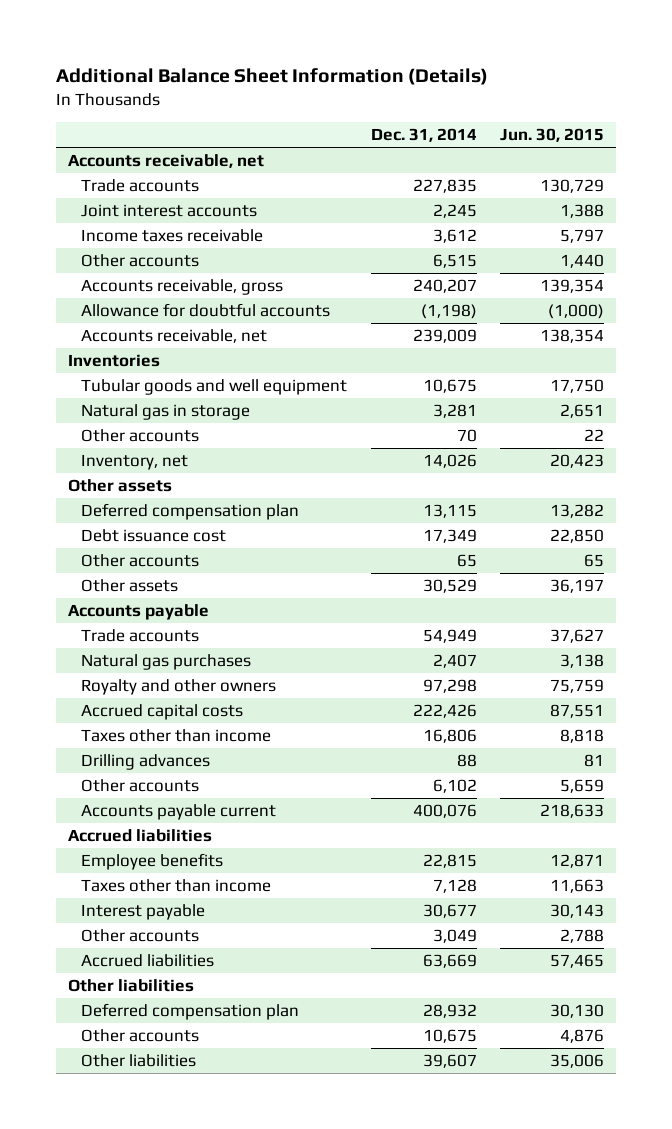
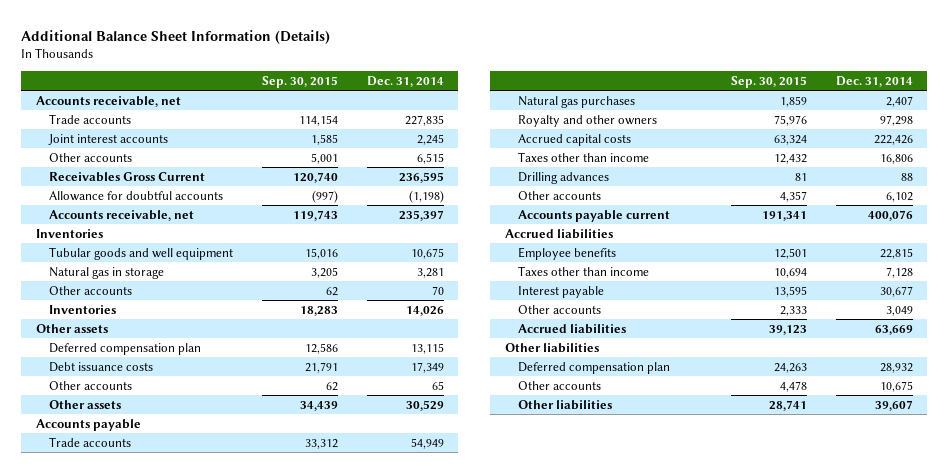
- | Dec. 31, 2014 | Jun. 30, 2015
+ | Sep. 30, 2015 | Dec. 31, 2014
- Income taxes receivable | 3,612 | 5,797
- Accounts receivable, gross | 240,207 | 139,354
+ Receivables Gross Current | 120,740 | 236,595
- Accounts receivable, net | 239,009 | 138,354
+ Accounts receivable, net | 119,743 | 235,397
- Inventory, net | 14,026 | 20,423
+ Inventories | 18,283 | 14,026
- Debt issuance cost | 17,349 | 22,850
+ Debt issuance costs | 21,791 | 17,349

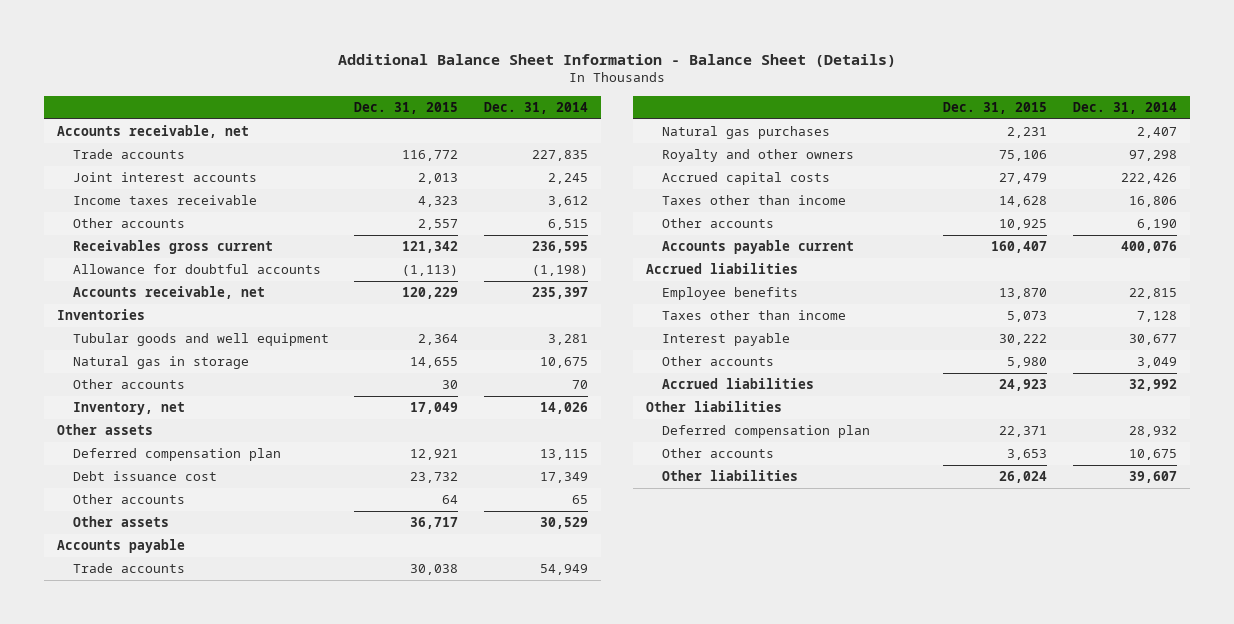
- Additional Balance Sheet Information (Details)
+ Additional Balance Sheet Information - Balance Sheet (Details)
- | Sep. 30, 2015 | Dec. 31, 2014
+ | Dec. 31, 2015 | Dec. 31, 2014
+ Income taxes receivable | 4,323 | 3,612
- Receivables Gross Current | 120,740 | 236,595
+ Receivables gross current | 121,342 | 236,595
- Tubular goods and well equipment | 15,016 | 10,675
- Natural gas in storage | 3,205 | 3,281
+ Tubular goods and well equipment | 2,364 | 3,281
+ Natural gas in storage | 14,655 | 10,675
- Inventories | 18,283 | 14,026
+ Inventory, net | 17,049 | 14,026
- Debt issuance costs | 21,791 | 17,349
+ Debt issuance cost | 23,732 | 17,349
- Drilling advances | 81 | 88
- Other accounts | 4,357 | 6,102
+ Other accounts | 10,925 | 6,190
- Accrued liabilities | 39,123 | 63,669
+ Accrued liabilities | 24,923 | 32,992

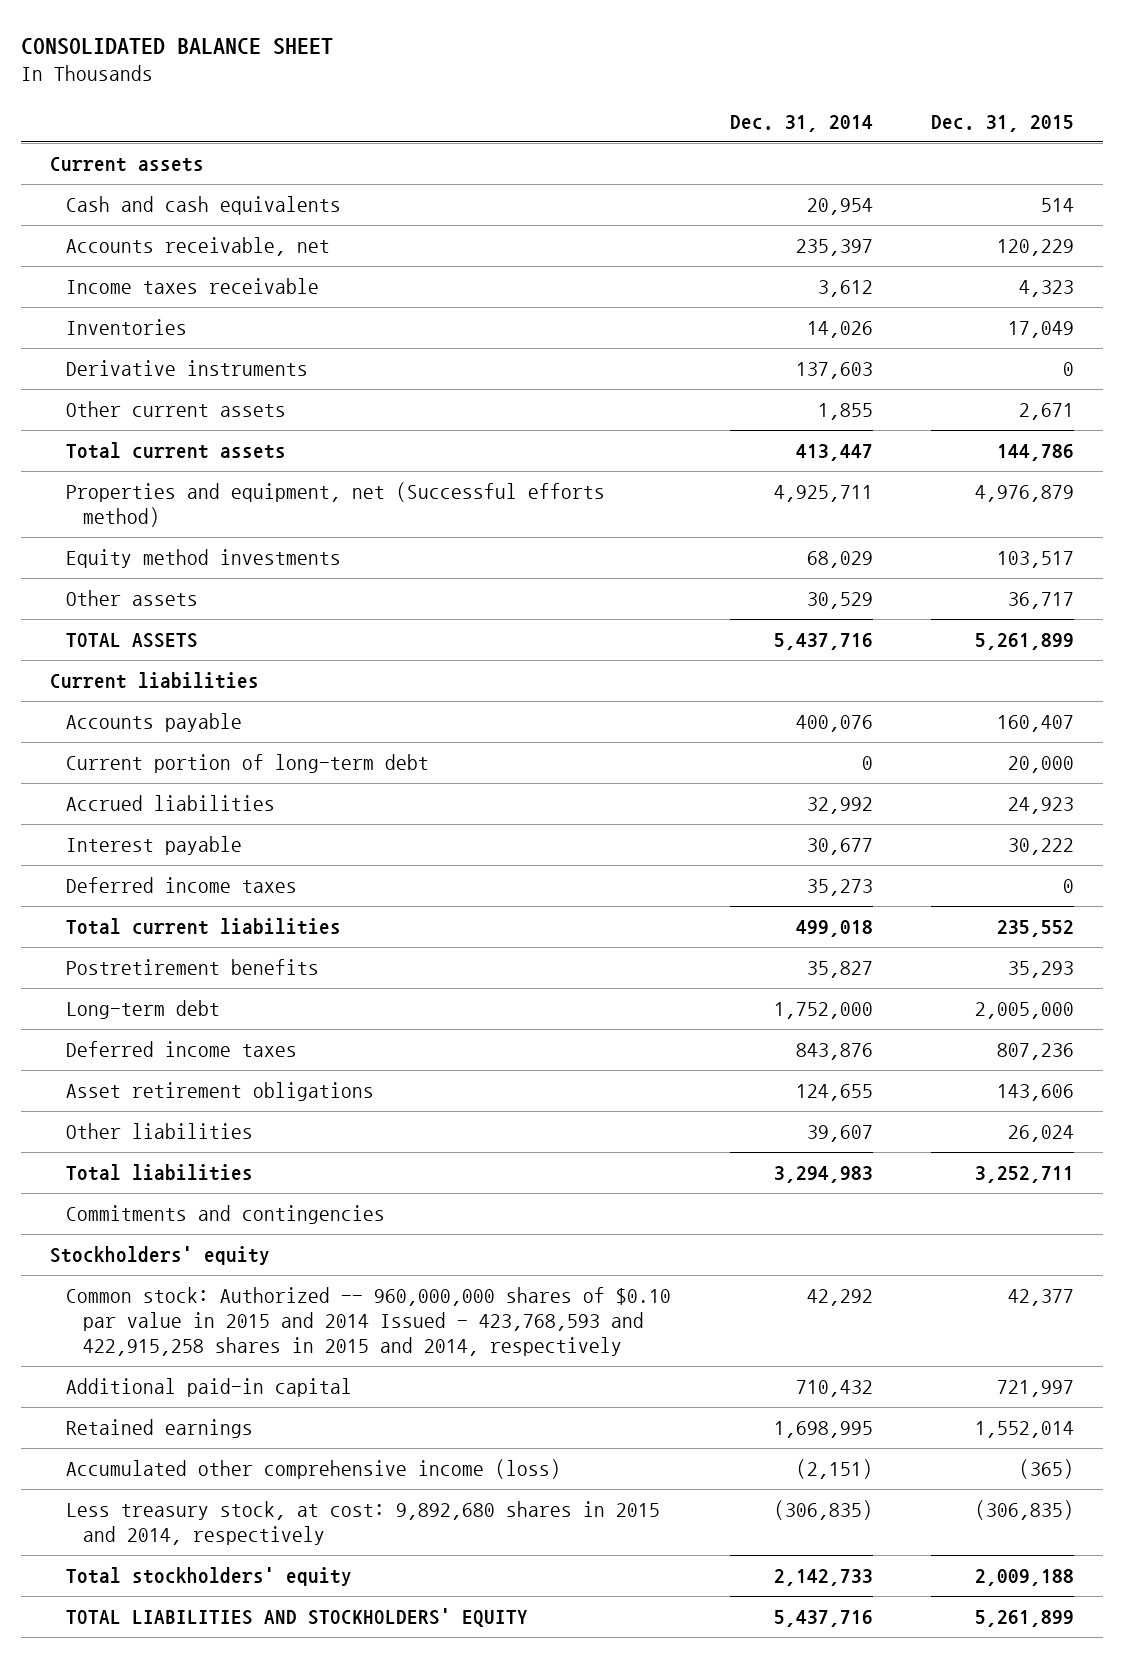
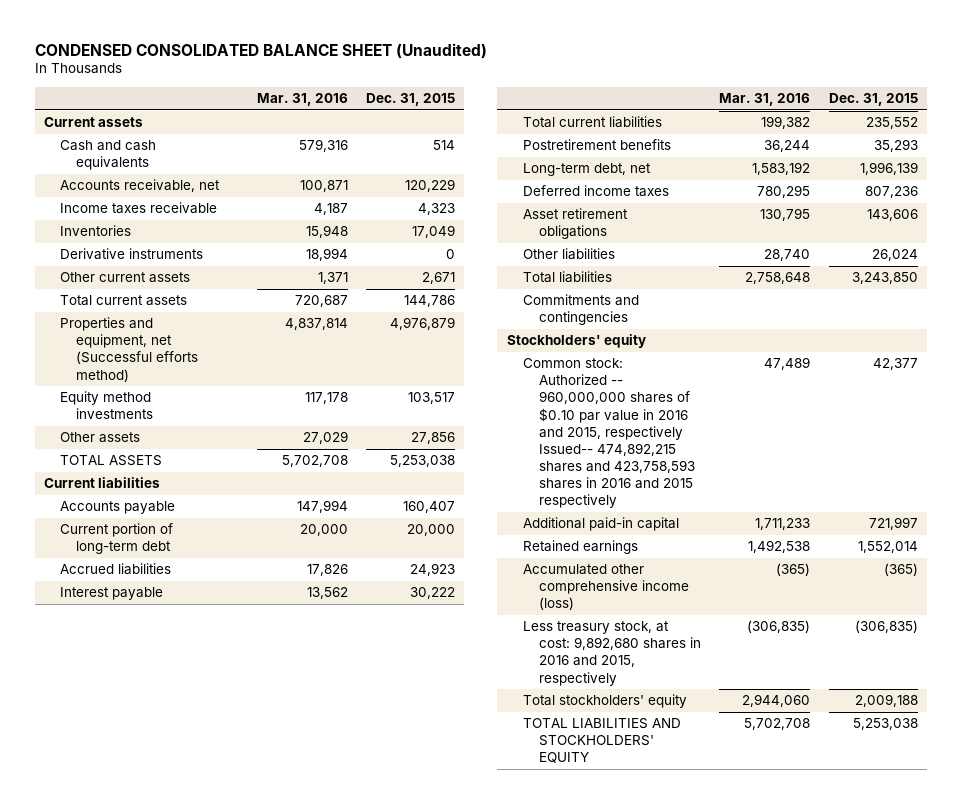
- CONSOLIDATED BALANCE SHEET
+ CONDENSED CONSOLIDATED BALANCE SHEET (Unaudited)
- | Dec. 31, 2014 | Dec. 31, 2015
+ | Mar. 31, 2016 | Dec. 31, 2015
- Other assets | 30,529 | 36,717
- TOTAL ASSETS | 5,437,716 | 5,261,899
+ Other assets | 27,029 | 27,856
+ TOTAL ASSETS | 5,702,708 | 5,253,038
- Deferred income taxes | 35,273 | 0
- Long-term debt | 1,752,000 | 2,005,000
+ Long-term debt, net | 1,583,192 | 1,996,139
- Total liabilities | 3,294,983 | 3,252,711
+ Total liabilities | 2,758,648 | 3,243,850
- Common stock: Authorized -- 960,000,000 shares of $0.10 par value in 2015 and 2014 Issued - 423,768,593 and 422,915,258 shares in 2015 and 2014, respectively | 42,292 | 42,377
+ Common stock: Authorized -- 960,000,000 shares of $0.10 par value in 2016 and 2015, respectively Issued-- 474,892,215 shares and 423,758,593 shares in 2016 and 2015 respectively | 47,489 | 42,377
- Less treasury stock, at cost: 9,892,680 shares in 2015 and 2014, respectively | (306,835) | (306,835)
+ Less treasury stock, at cost: 9,892,680 shares in 2016 and 2015, respectively | (306,835) | (306,835)
- TOTAL LIABILITIES AND STOCKHOLDERS' EQUITY | 5,437,716 | 5,261,899
+ TOTAL LIABILITIES AND STOCKHOLDERS' EQUITY | 5,702,708 | 5,253,038

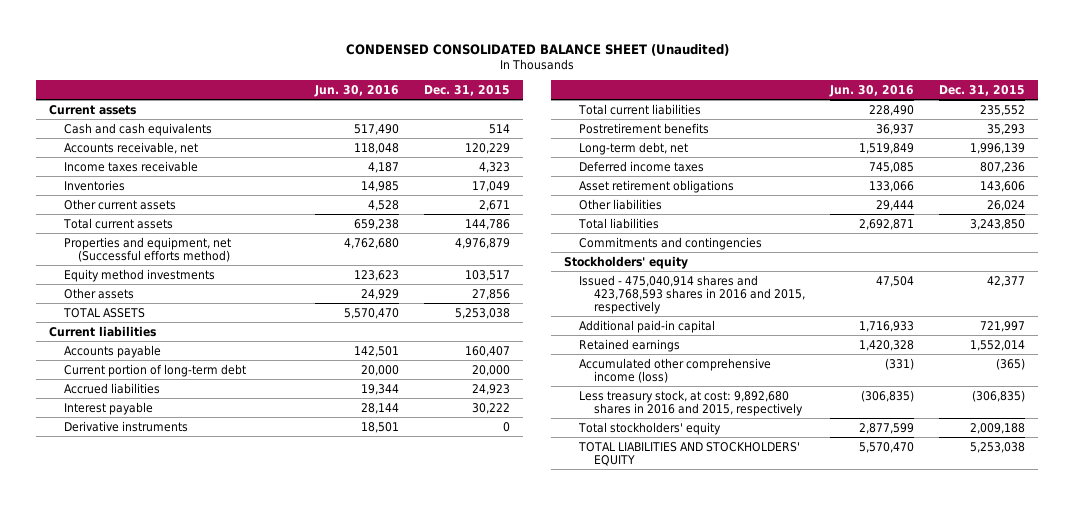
- | Mar. 31, 2016 | Dec. 31, 2015
+ | Jun. 30, 2016 | Dec. 31, 2015
moved down: Derivative instruments | 18,501 | 0
- Common stock: Authorized -- 960,000,000 shares of $0.10 par value in 2016 and 2015, respectively Issued-- 474,892,215 shares and 423,758,593 shares in 2016 and 2015 respectively | 47,489 | 42,377
+ Issued - 475,040,914 shares and 423,768,593 shares in 2016 and 2015, respectively | 47,504 | 42,377

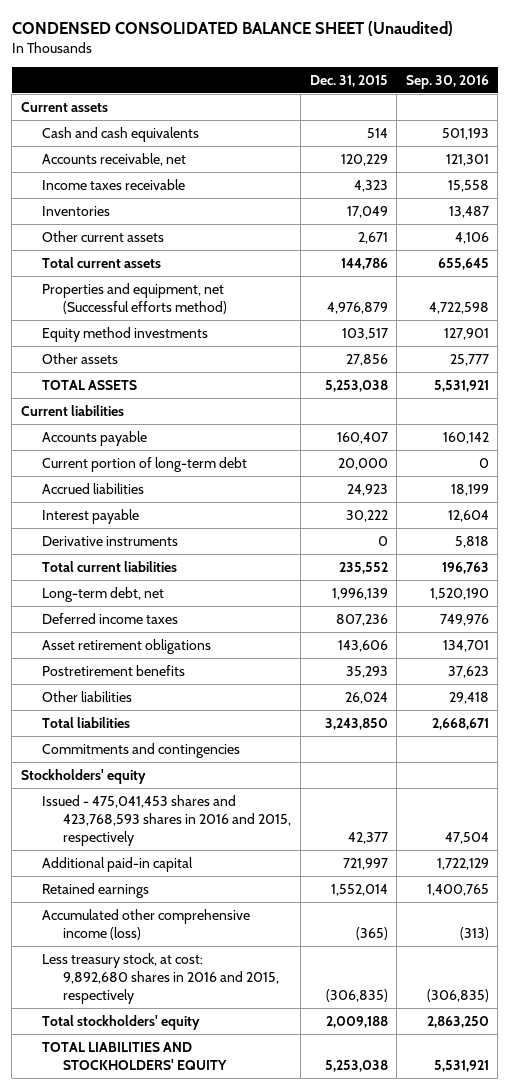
- | Jun. 30, 2016 | Dec. 31, 2015
+ | Dec. 31, 2015 | Sep. 30, 2016
moved down: Postretirement benefits | 35,293 | 37,623
- Issued - 475,040,914 shares and 423,768,593 shares in 2016 and 2015, respectively | 47,504 | 42,377
+ Issued - 475,041,453 shares and 423,768,593 shares in 2016 and 2015, respectively | 42,377 | 47,504

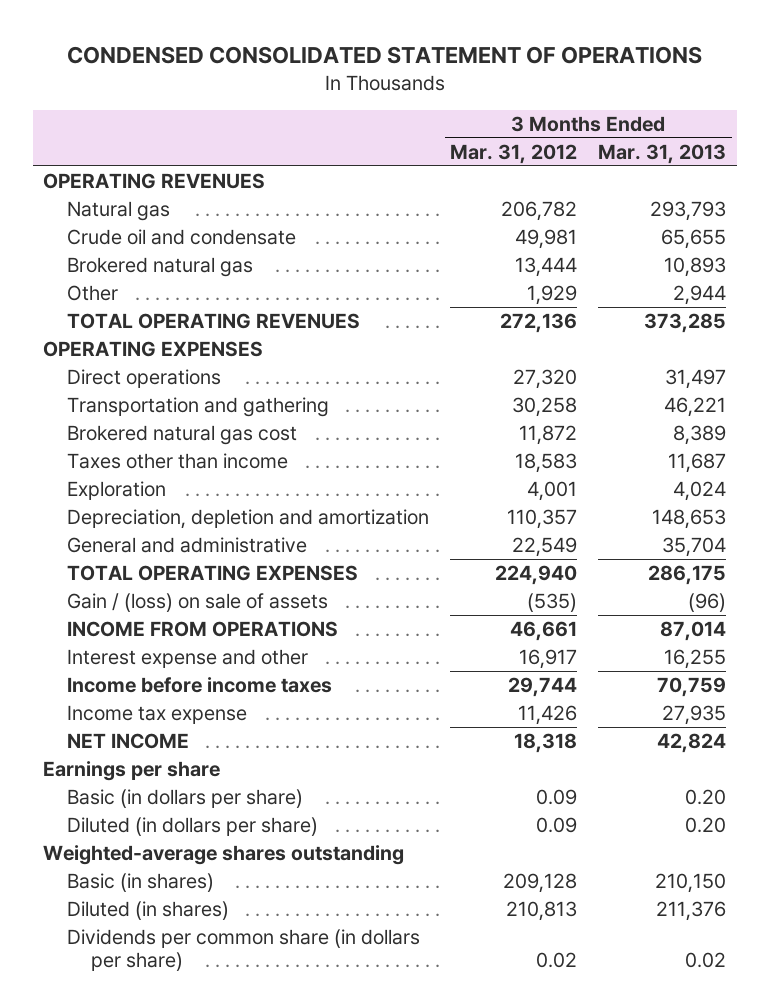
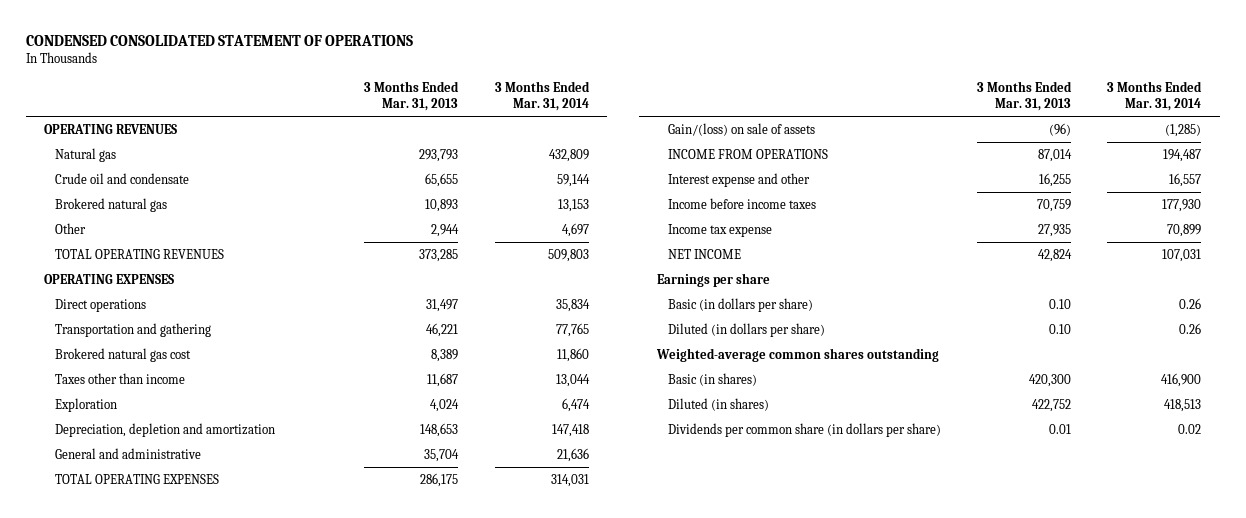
- | 3 Months Ended Mar. 31, 2012 | 3 Months Ended Mar. 31, 2013
+ | 3 Months Ended Mar. 31, 2013 | 3 Months Ended Mar. 31, 2014
- Gain / (loss) on sale of assets | (535) | (96)
+ Gain/(loss) on sale of assets | (96) | (1,285)
- Basic (in dollars per share) | 0.09 | 0.20
- Diluted (in dollars per share) | 0.09 | 0.20
- Weighted-average shares outstanding
- Basic (in shares) | 209,128 | 210,150
- Diluted (in shares) | 210,813 | 211,376
- Dividends per common share (in dollars per share) | 0.02 | 0.02
+ Basic (in dollars per share) | 0.10 | 0.26
+ Diluted (in dollars per share) | 0.10 | 0.26
+ Weighted-average common shares outstanding
+ Basic (in shares) | 420,300 | 416,900
+ Diluted (in shares) | 422,752 | 418,513
+ Dividends per common share (in dollars per share) | 0.01 | 0.02

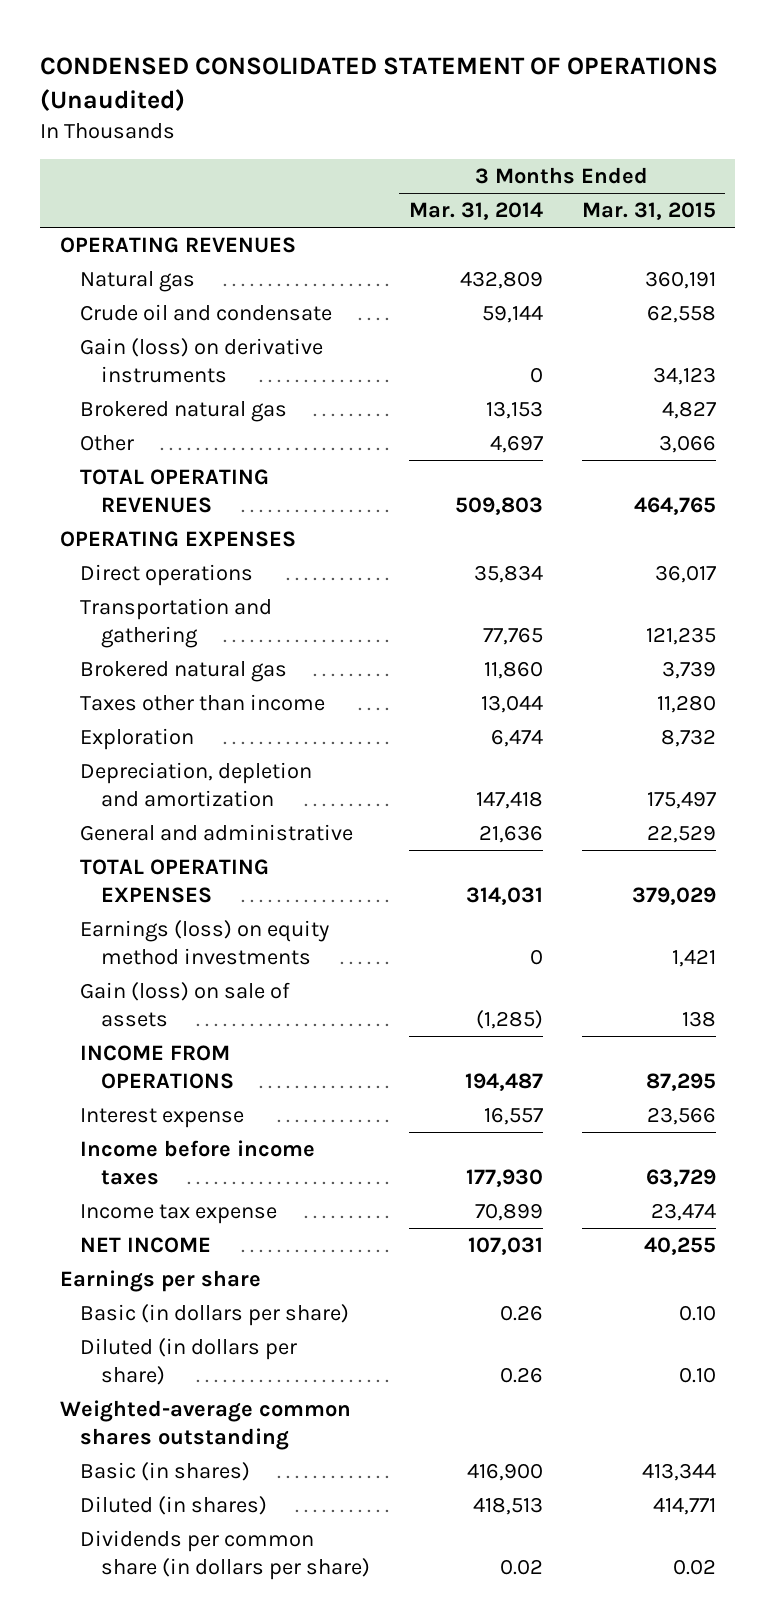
- CONDENSED CONSOLIDATED STATEMENT OF OPERATIONS
+ CONDENSED CONSOLIDATED STATEMENT OF OPERATIONS (Unaudited)
- | 3 Months Ended Mar. 31, 2013 | 3 Months Ended Mar. 31, 2014
+ | 3 Months Ended Mar. 31, 2014 | 3 Months Ended Mar. 31, 2015
+ Gain (loss) on derivative instruments | 0 | 34,123
- Brokered natural gas cost | 8,389 | 11,860
+ Brokered natural gas | 11,860 | 3,739
- Gain/(loss) on sale of assets | (96) | (1,285)
+ Earnings (loss) on equity method investments | 0 | 1,421
+ Gain (loss) on sale of assets | (1,285) | 138
- Interest expense and other | 16,255 | 16,557
+ Interest expense | 16,557 | 23,566

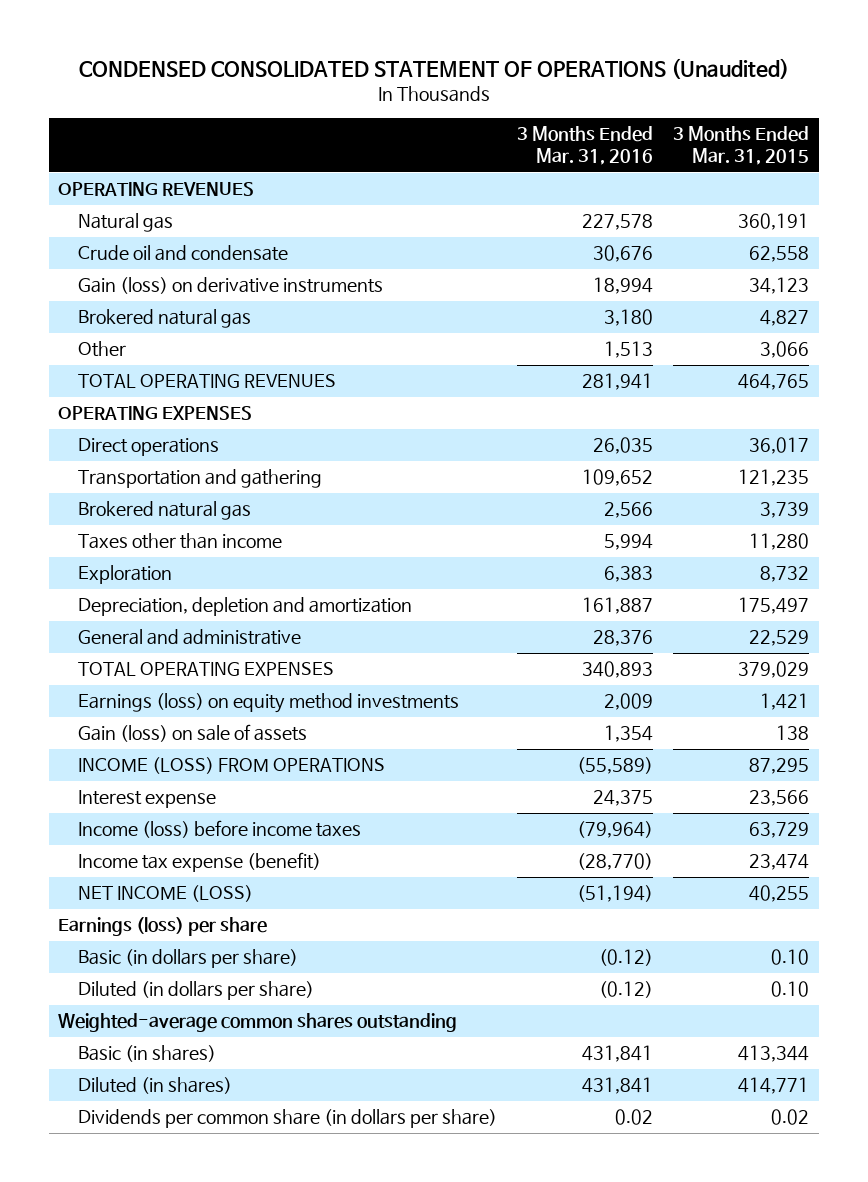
- | 3 Months Ended Mar. 31, 2014 | 3 Months Ended Mar. 31, 2015
+ | 3 Months Ended Mar. 31, 2016 | 3 Months Ended Mar. 31, 2015
- INCOME FROM OPERATIONS | 194,487 | 87,295
+ INCOME (LOSS) FROM OPERATIONS | (55,589) | 87,295
- Income before income taxes | 177,930 | 63,729
- Income tax expense | 70,899 | 23,474
- NET INCOME | 107,031 | 40,255
- Earnings per share
+ Income (loss) before income taxes | (79,964) | 63,729
+ Income tax expense (benefit) | (28,770) | 23,474
+ NET INCOME (LOSS) | (51,194) | 40,255
+ Earnings (loss) per share

